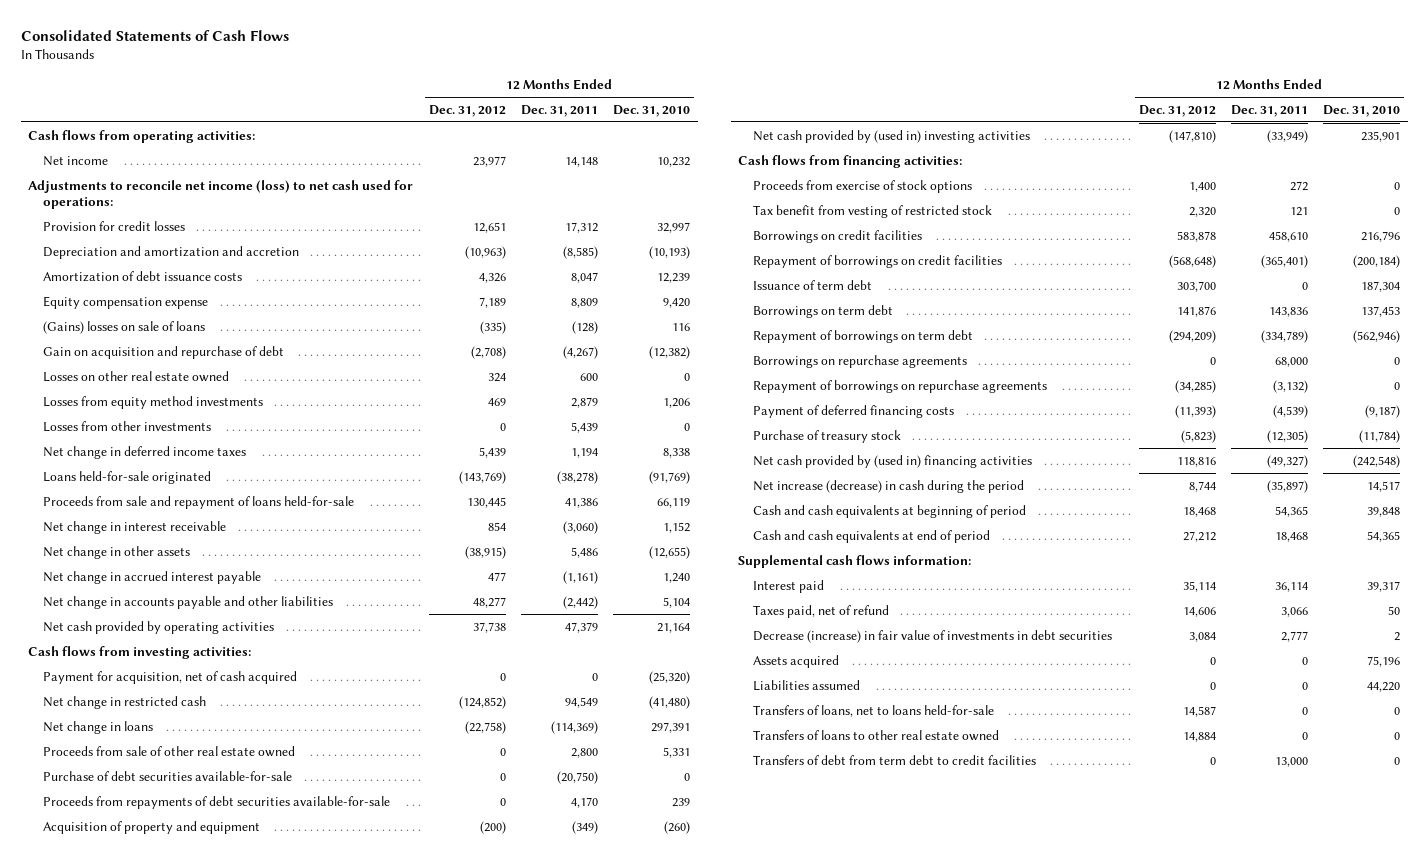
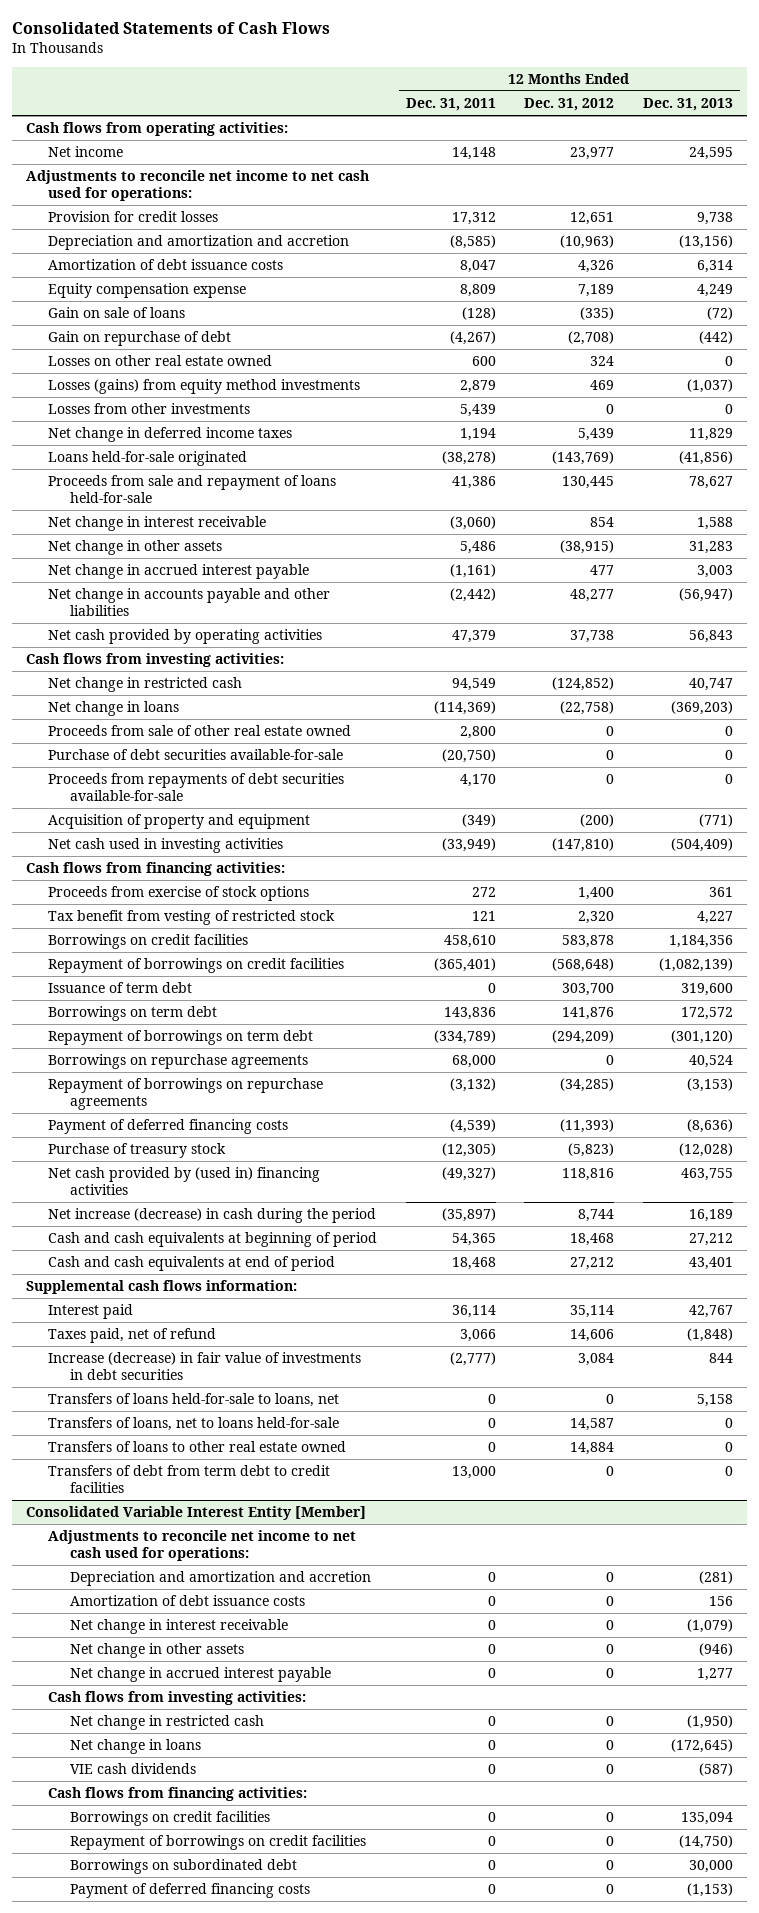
- | 12 Months Ended Dec. 31, 2012 | 12 Months Ended Dec. 31, 2011 | 12 Months Ended Dec. 31, 2010
+ | 12 Months Ended Dec. 31, 2011 | 12 Months Ended Dec. 31, 2012 | 12 Months Ended Dec. 31, 2013
- Adjustments to reconcile net income (loss) to net cash used for operations:
+ Adjustments to reconcile net income to net cash used for operations:
- (Gains) losses on sale of loans | (335) | (128) | 116
- Gain on acquisition and repurchase of debt | (2,708) | (4,267) | (12,382)
+ Gain on sale of loans | (128) | (335) | (72)
+ Gain on repurchase of debt | (4,267) | (2,708) | (442)
- Losses from equity method investments | 469 | 2,879 | 1,206
+ Losses (gains) from equity method investments | 2,879 | 469 | (1,037)
- Payment for acquisition, net of cash acquired | 0 | 0 | (25,320)
- Net cash provided by (used in) investing activities | (147,810) | (33,949) | 235,901
+ Net cash used in investing activities | (33,949) | (147,810) | (504,409)
- Decrease (increase) in fair value of investments in debt securities | 3,084 | 2,777 | 2
- Assets acquired | 0 | 0 | 75,196
- Liabilities assumed | 0 | 0 | 44,220
+ Increase (decrease) in fair value of investments in debt securities | (2,777) | 3,084 | 844
+ Transfers of loans held-for-sale to loans, net | 0 | 0 | 5,158
+ Consolidated Variable Interest Entity [Member]
+ Adjustments to reconcile net income to net cash used for operations:
+ Depreciation and amortization and accretion | 0 | 0 | (281)
+ Amortization of debt issuance costs | 0 | 0 | 156
+ Net change in interest receivable | 0 | 0 | (1,079)
+ Net change in other assets | 0 | 0 | (946)
+ Net change in accrued interest payable | 0 | 0 | 1,277
+ Cash flows from investing activities:
+ Net change in restricted cash | 0 | 0 | (1,950)
+ Net change in loans | 0 | 0 | (172,645)
+ VIE cash dividends | 0 | 0 | (587)
+ Cash flows from financing activities:
+ Borrowings on credit facilities | 0 | 0 | 135,094
+ Repayment of borrowings on credit facilities | 0 | 0 | (14,750)
+ Borrowings on subordinated debt | 0 | 0 | 30,000
+ Payment of deferred financing costs | 0 | 0 | (1,153)

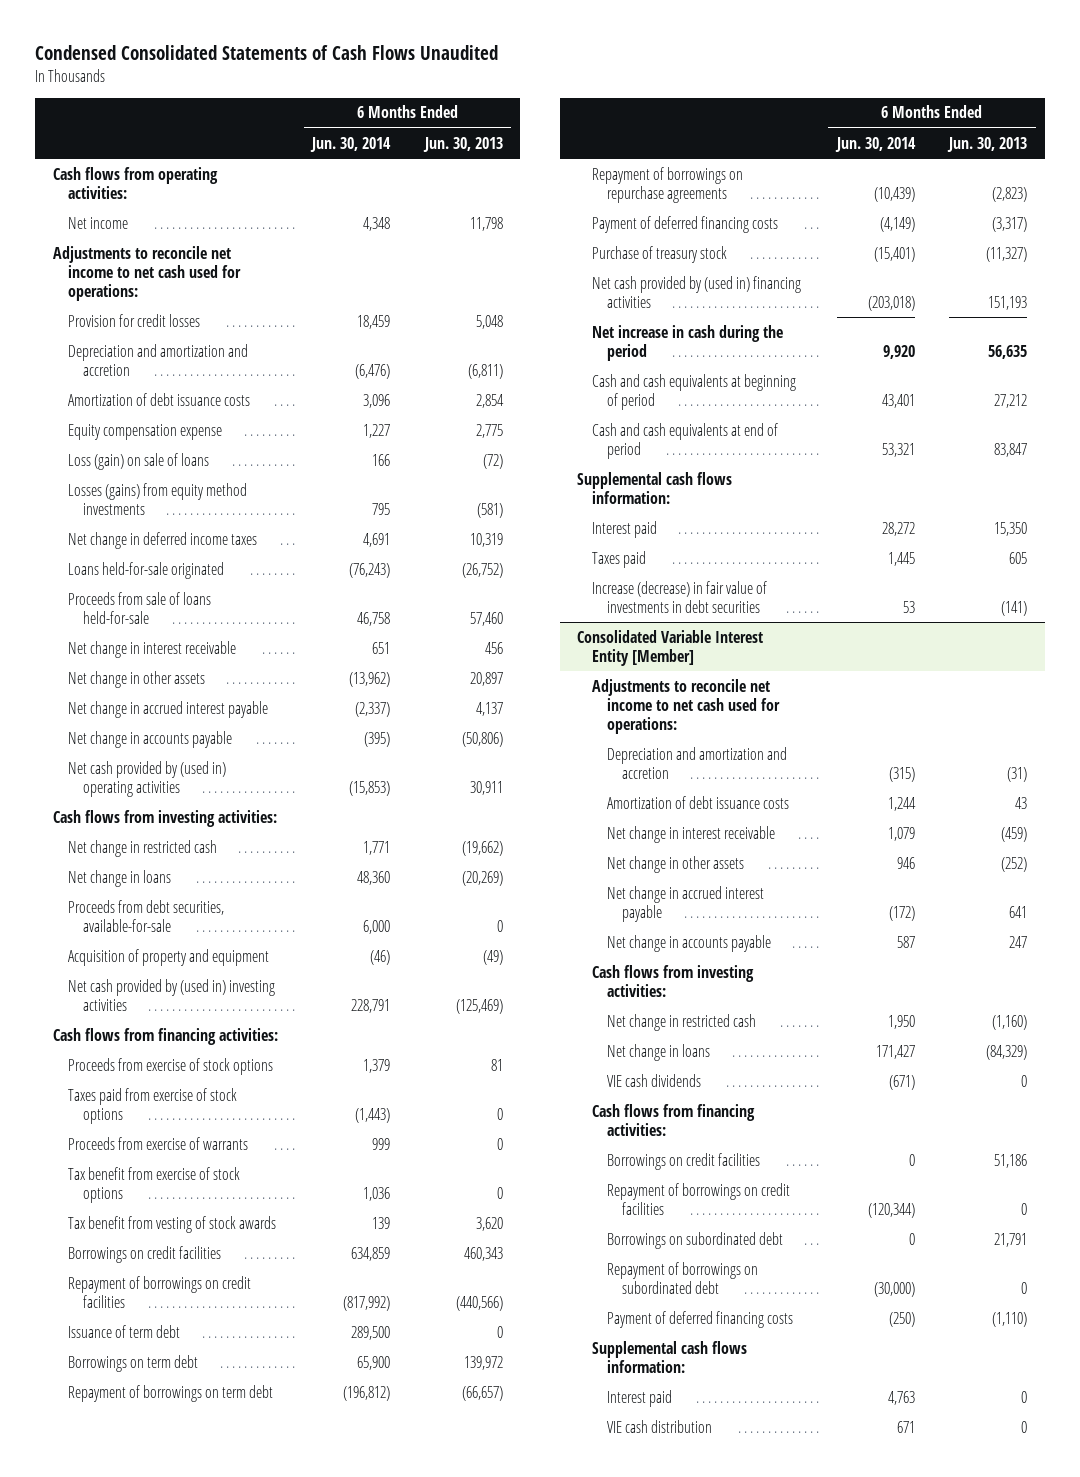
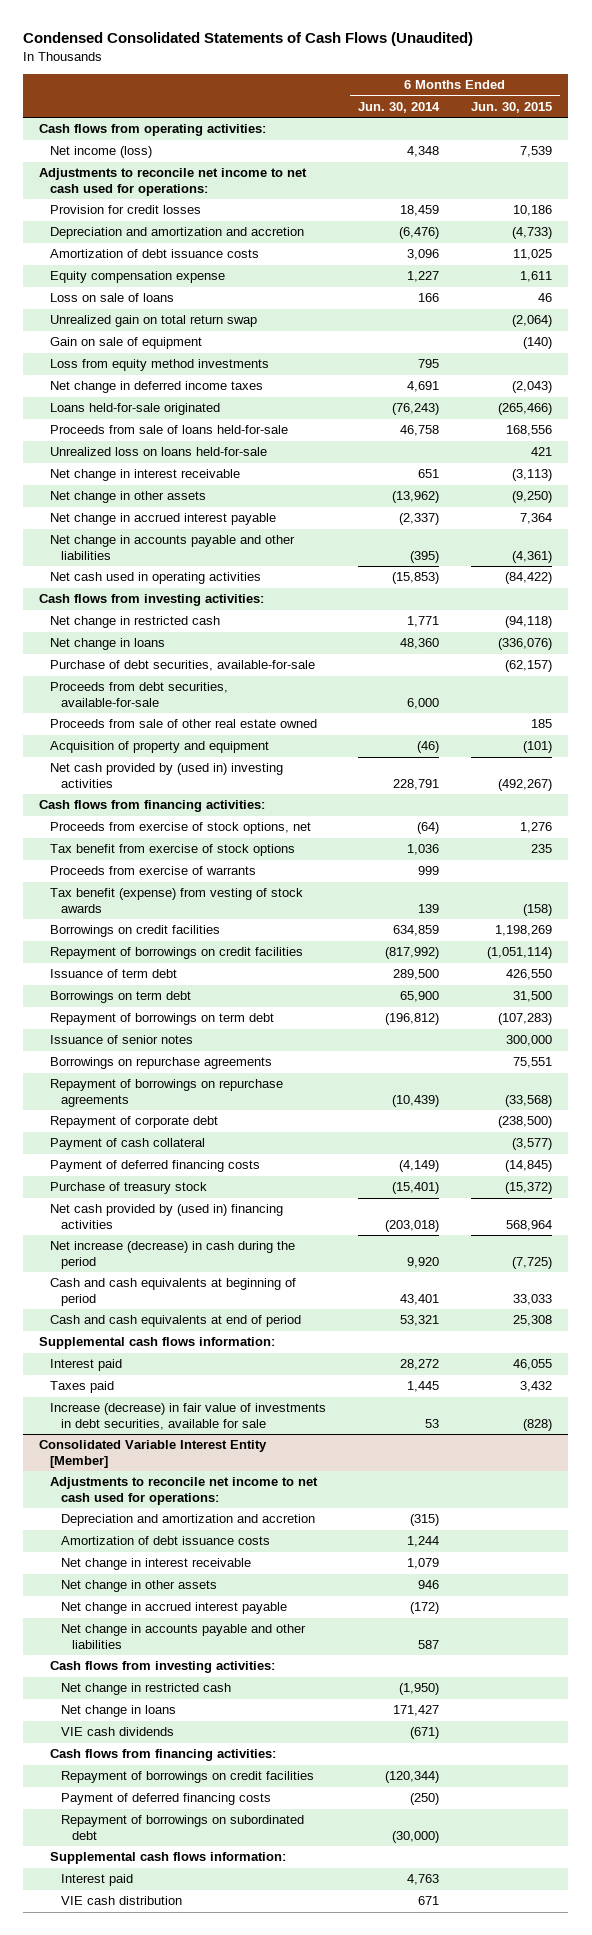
- Condensed Consolidated Statements of Cash Flows Unaudited
+ Condensed Consolidated Statements of Cash Flows (Unaudited)
- | 6 Months Ended Jun. 30, 2014 | 6 Months Ended Jun. 30, 2013
+ | 6 Months Ended Jun. 30, 2014 | 6 Months Ended Jun. 30, 2015
- Net income | 4,348 | 11,798
+ Net income (loss) | 4,348 | 7,539
- Loss (gain) on sale of loans | 166 | (72)
- Losses (gains) from equity method investments | 795 | (581)
+ Loss on sale of loans | 166 | 46
+ Unrealized gain on total return swap | | (2,064)
+ Gain on sale of equipment | | (140)
+ Loss from equity method investments | 795 |
+ Unrealized loss on loans held-for-sale | | 421
- Net change in accounts payable | (395) | (50,806)
- Net cash provided by (used in) operating activities | (15,853) | 30,911
+ Net change in accounts payable and other liabilities | (395) | (4,361)
+ Net cash used in operating activities | (15,853) | (84,422)
+ Purchase of debt securities, available-for-sale | | (62,157)
+ Proceeds from sale of other real estate owned | | 185
- Proceeds from exercise of stock options | 1,379 | 81
- Taxes paid from exercise of stock options | (1,443) | 0
+ Proceeds from exercise of stock options, net | (64) | 1,276
- Tax benefit from vesting of stock awards | 139 | 3,620
moved down: Proceeds from exercise of warrants | 999 |
+ Tax benefit (expense) from vesting of stock awards | 139 | (158)
+ Issuance of senior notes | | 300,000
+ Borrowings on repurchase agreements | | 75,551
+ Repayment of corporate debt | | (238,500)
+ Payment of cash collateral | | (3,577)
- Net increase in cash during the period | 9,920 | 56,635
+ Net increase (decrease) in cash during the period | 9,920 | (7,725)
- Increase (decrease) in fair value of investments in debt securities | 53 | (141)
+ Increase (decrease) in fair value of investments in debt securities, available for sale | 53 | (828)
@ Consolidated Variable Interest Entity [Member]
- Net change in accounts payable | 587 | 247
+ Net change in accounts payable and other liabilities | 587 |
- Net change in restricted cash | 1,950 | (1,160)
+ Net change in restricted cash | (1,950) |
- Borrowings on credit facilities | 0 | 51,186
- Borrowings on subordinated debt | 0 | 21,791
moved down: Repayment of borrowings on subordinated debt | (30,000) |

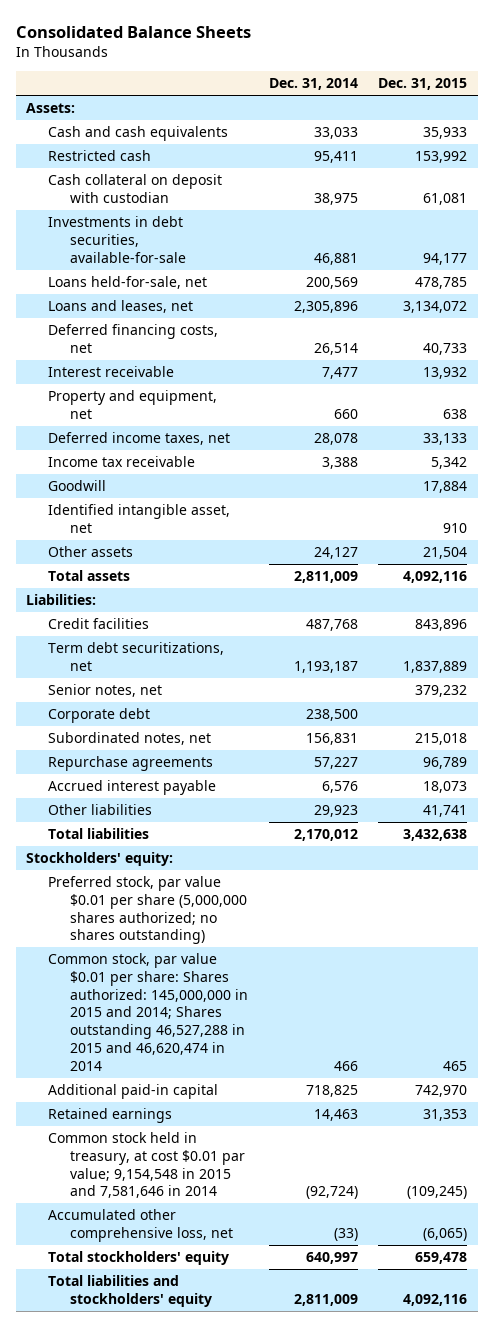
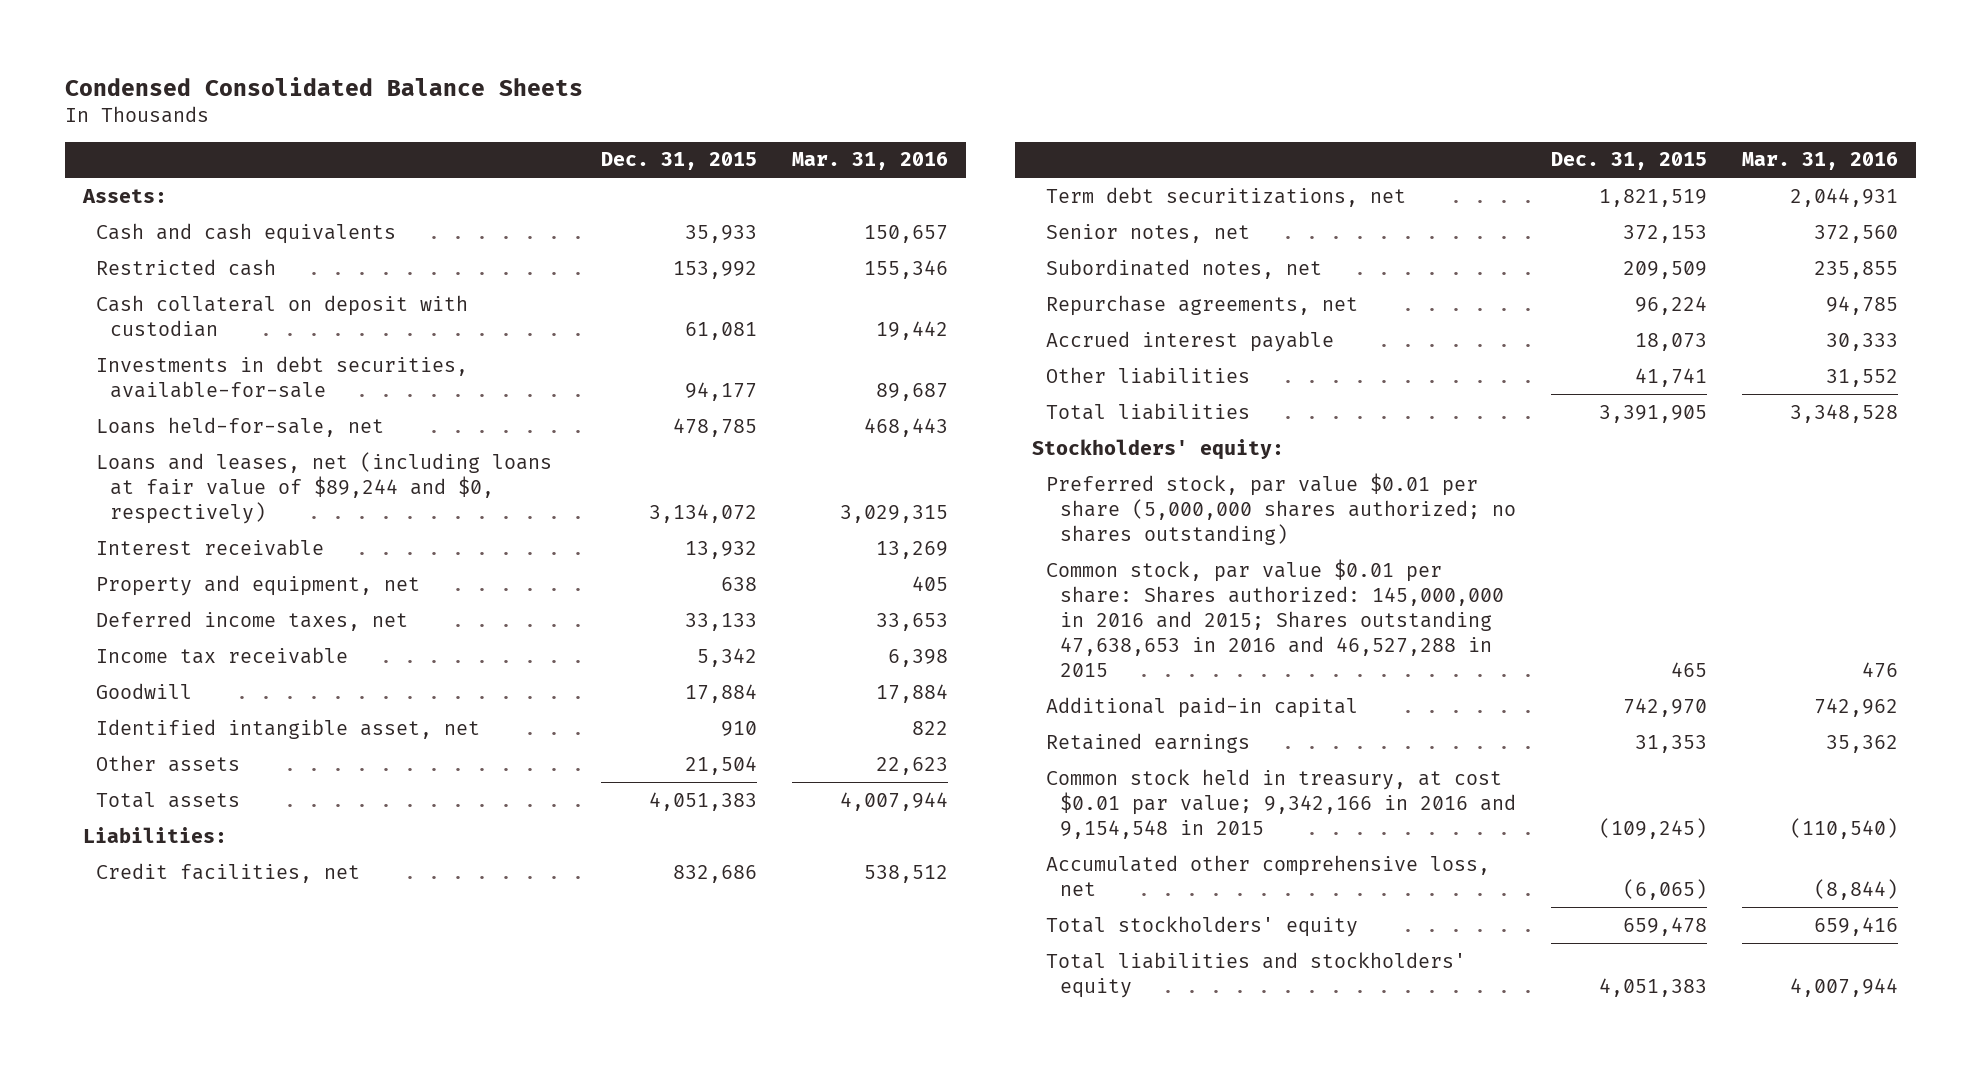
- Consolidated Balance Sheets
+ Condensed Consolidated Balance Sheets
- | Dec. 31, 2014 | Dec. 31, 2015
+ | Dec. 31, 2015 | Mar. 31, 2016
- Loans and leases, net | 2,305,896 | 3,134,072
- Deferred financing costs, net | 26,514 | 40,733
+ Loans and leases, net (including loans at fair value of $89,244 and $0, respectively) | 3,134,072 | 3,029,315
- Total assets | 2,811,009 | 4,092,116
+ Total assets | 4,051,383 | 4,007,944
- Credit facilities | 487,768 | 843,896
- Term debt securitizations, net | 1,193,187 | 1,837,889
- Senior notes, net | | 379,232
- Corporate debt | 238,500 |
- Subordinated notes, net | 156,831 | 215,018
- Repurchase agreements | 57,227 | 96,789
+ Credit facilities, net | 832,686 | 538,512
+ Term debt securitizations, net | 1,821,519 | 2,044,931
+ Senior notes, net | 372,153 | 372,560
+ Subordinated notes, net | 209,509 | 235,855
+ Repurchase agreements, net | 96,224 | 94,785
- Total liabilities | 2,170,012 | 3,432,638
+ Total liabilities | 3,391,905 | 3,348,528
- Common stock, par value $0.01 per share: Shares authorized: 145,000,000 in 2015 and 2014; Shares outstanding 46,527,288 in 2015 and 46,620,474 in 2014 | 466 | 465
+ Common stock, par value $0.01 per share: Shares authorized: 145,000,000 in 2016 and 2015; Shares outstanding 47,638,653 in 2016 and 46,527,288 in 2015 | 465 | 476
- Common stock held in treasury, at cost $0.01 par value; 9,154,548 in 2015 and 7,581,646 in 2014 | (92,724) | (109,245)
+ Common stock held in treasury, at cost $0.01 par value; 9,342,166 in 2016 and 9,154,548 in 2015 | (109,245) | (110,540)
- Total liabilities and stockholders' equity | 2,811,009 | 4,092,116
+ Total liabilities and stockholders' equity | 4,051,383 | 4,007,944

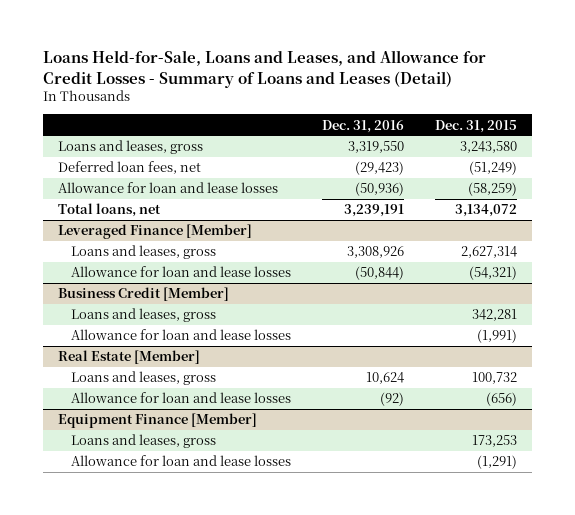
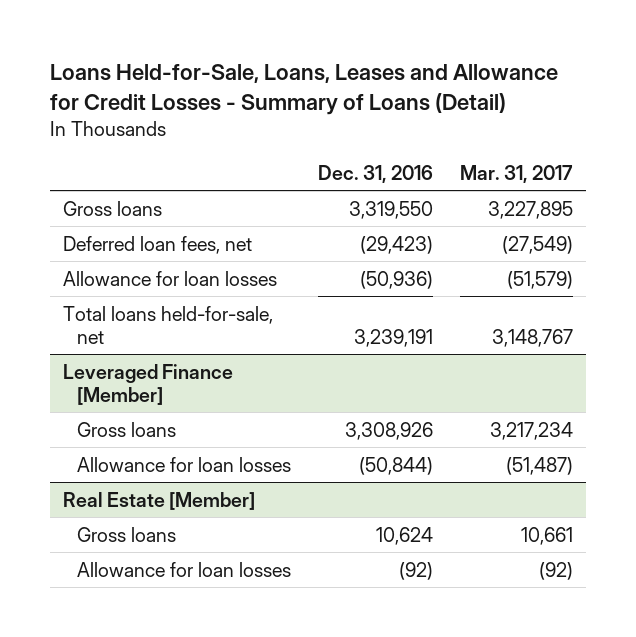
- Loans Held-for-Sale, Loans and Leases, and Allowance for Credit Losses - Summary of Loans and Leases (Detail)
+ Loans Held-for-Sale, Loans, Leases and Allowance for Credit Losses - Summary of Loans (Detail)
- | Dec. 31, 2016 | Dec. 31, 2015
+ | Dec. 31, 2016 | Mar. 31, 2017
- Loans and leases, gross | 3,319,550 | 3,243,580
+ Gross loans | 3,319,550 | 3,227,895
- Allowance for loan and lease losses | (50,936) | (58,259)
- Total loans, net | 3,239,191 | 3,134,072
+ Allowance for loan losses | (50,936) | (51,579)
+ Total loans held-for-sale, net | 3,239,191 | 3,148,767
@ Leveraged Finance [Member]
- Loans and leases, gross | 3,308,926 | 2,627,314
- Allowance for loan and lease losses | (50,844) | (54,321)
- Business Credit [Member]
- Loans and leases, gross | | 342,281
- Allowance for loan and lease losses | | (1,991)
@ Leveraged Finance [Member]
+ Gross loans | 3,308,926 | 3,217,234
+ Allowance for loan losses | (50,844) | (51,487)
@ Real Estate [Member]
- Loans and leases, gross | 10,624 | 100,732
- Allowance for loan and lease losses | (92) | (656)
- Equipment Finance [Member]
- Loans and leases, gross | | 173,253
- Allowance for loan and lease losses | | (1,291)
@ Real Estate [Member]
+ Gross loans | 10,624 | 10,661
+ Allowance for loan losses | (92) | (92)

